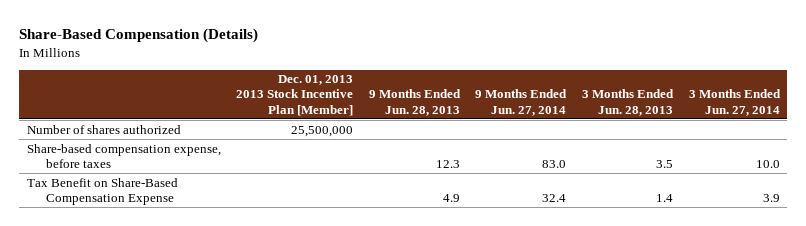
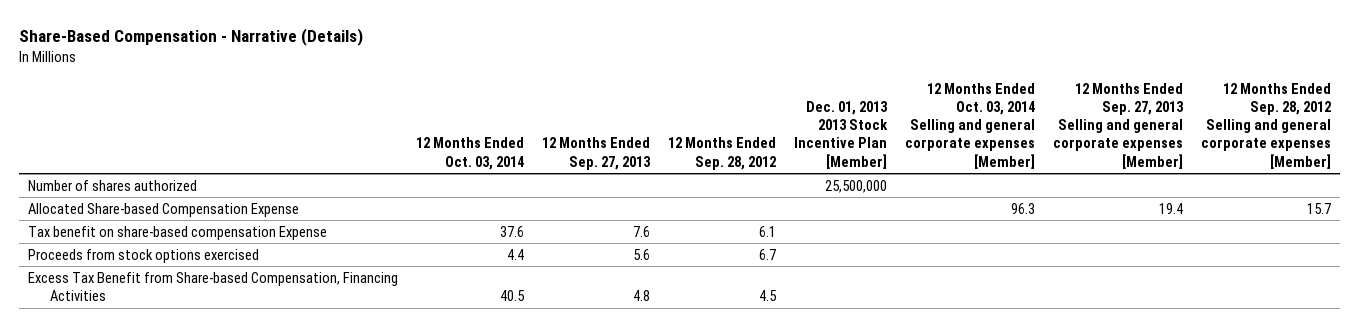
- Share-Based Compensation (Details)
+ Share-Based Compensation - Narrative (Details)
- | Dec. 01, 2013 2013 Stock Incentive Plan [Member] | 9 Months Ended Jun. 28, 2013 | 9 Months Ended Jun. 27, 2014 | 3 Months Ended Jun. 28, 2013 | 3 Months Ended Jun. 27, 2014
+ | 12 Months Ended Oct. 03, 2014 | 12 Months Ended Sep. 27, 2013 | 12 Months Ended Sep. 28, 2012 | Dec. 01, 2013 2013 Stock Incentive Plan [Member] | 12 Months Ended Oct. 03, 2014 Selling and general corporate expenses [Member] | 12 Months Ended Sep. 27, 2013 Selling and general corporate expenses [Member] | 12 Months Ended Sep. 28, 2012 Selling and general corporate expenses [Member]
- Share-based compensation expense, before taxes | | 12.3 | 83.0 | 3.5 | 10.0
- Tax Benefit on Share-Based Compensation Expense | | 4.9 | 32.4 | 1.4 | 3.9
+ Allocated Share-based Compensation Expense | | | | | 96.3 | 19.4 | 15.7
+ Tax benefit on share-based compensation Expense | 37.6 | 7.6 | 6.1 | | | |
+ Proceeds from stock options exercised | 4.4 | 5.6 | 6.7 | | | |
+ Excess Tax Benefit from Share-based Compensation, Financing Activities | 40.5 | 4.8 | 4.5 | | | |

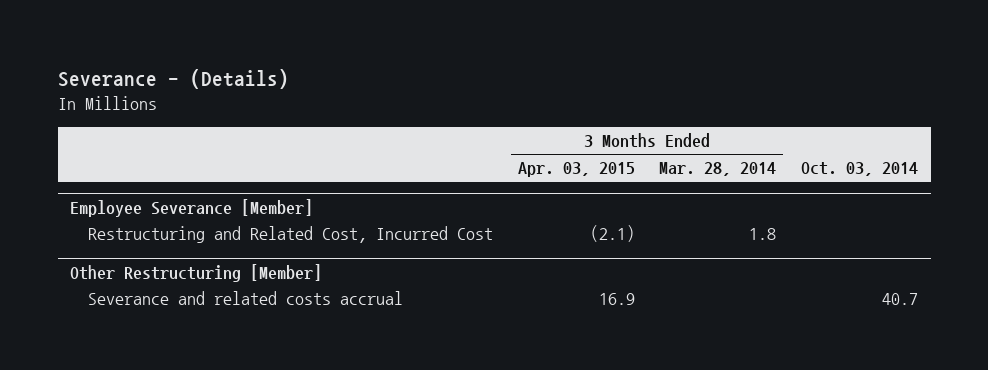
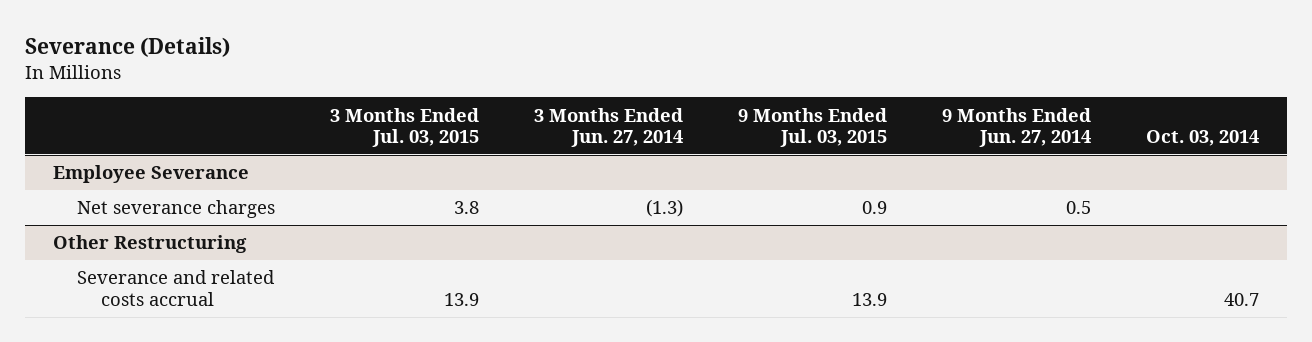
- Severance - (Details)
+ Severance (Details)
- | 3 Months Ended Apr. 03, 2015 | 3 Months Ended Mar. 28, 2014 | Oct. 03, 2014
+ | 3 Months Ended Jul. 03, 2015 | 3 Months Ended Jun. 27, 2014 | 9 Months Ended Jul. 03, 2015 | 9 Months Ended Jun. 27, 2014 | Oct. 03, 2014
- Employee Severance [Member]
- Restructuring and Related Cost, Incurred Cost | (2.1) | 1.8 |
- Other Restructuring [Member]
+ Employee Severance
+ Net severance charges | 3.8 | (1.3) | 0.9 | 0.5 |
+ Other Restructuring

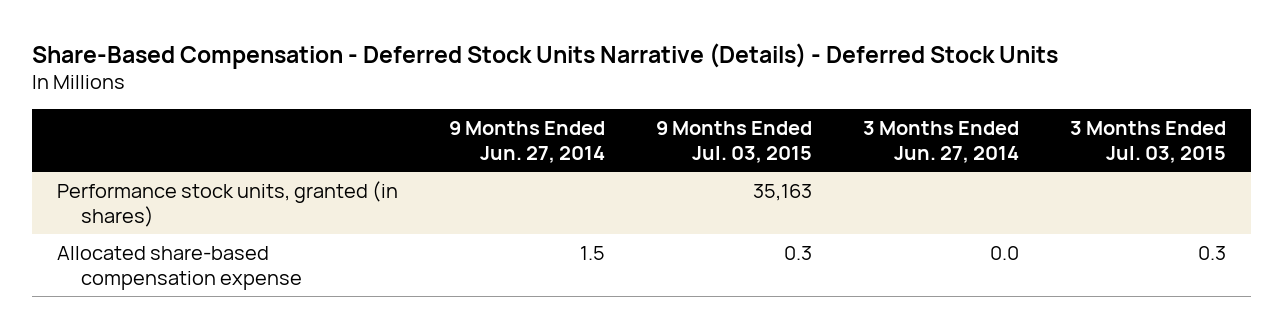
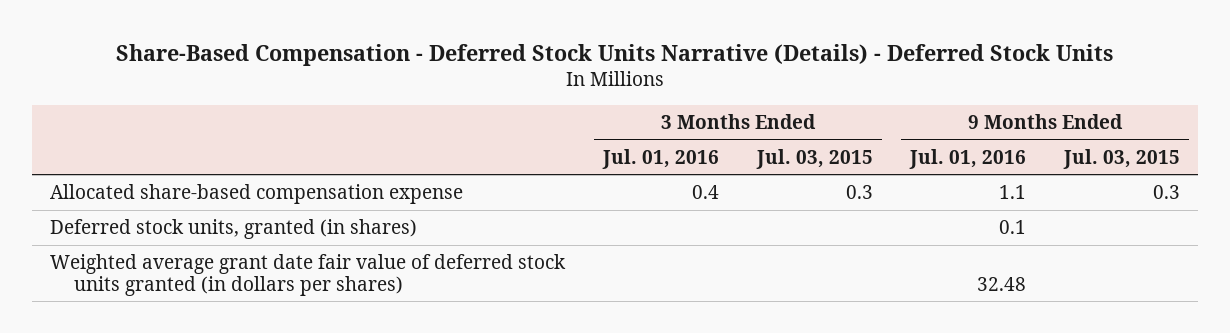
- | 9 Months Ended Jun. 27, 2014 | 9 Months Ended Jul. 03, 2015 | 3 Months Ended Jun. 27, 2014 | 3 Months Ended Jul. 03, 2015
+ | 3 Months Ended Jul. 01, 2016 | 3 Months Ended Jul. 03, 2015 | 9 Months Ended Jul. 01, 2016 | 9 Months Ended Jul. 03, 2015
- Performance stock units, granted (in shares) | | 35,163 | |
+ Deferred stock units, granted (in shares) | | | 0.1 |
+ Weighted average grant date fair value of deferred stock units granted (in dollars per shares) | | | 32.48 |

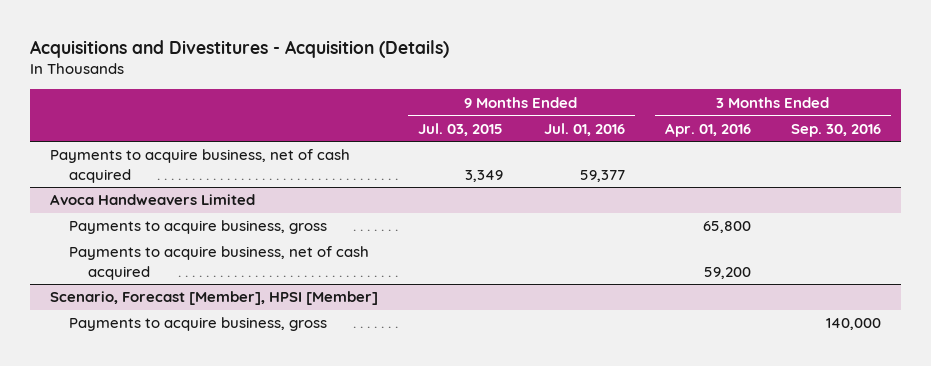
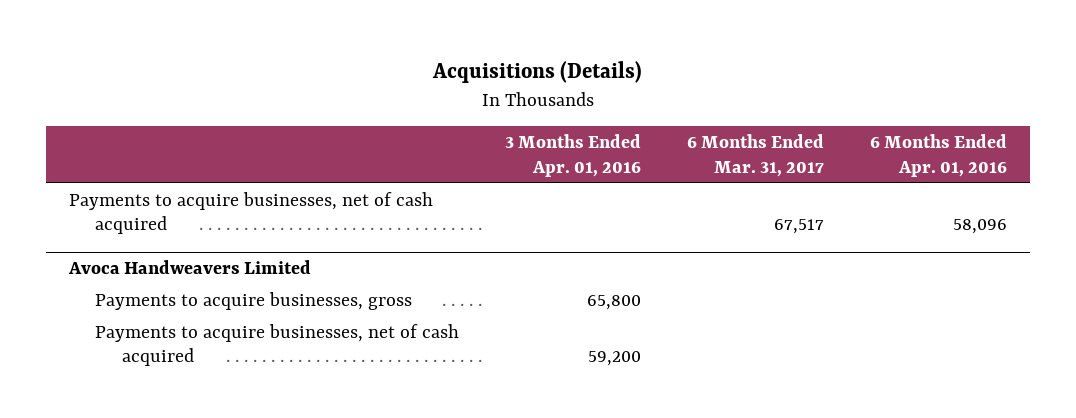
- Acquisitions and Divestitures - Acquisition (Details)
+ Acquisitions (Details)
- | 9 Months Ended Jul. 03, 2015 | 9 Months Ended Jul. 01, 2016 | 3 Months Ended Apr. 01, 2016 | 3 Months Ended Sep. 30, 2016
+ | 3 Months Ended Apr. 01, 2016 | 6 Months Ended Mar. 31, 2017 | 6 Months Ended Apr. 01, 2016
- Payments to acquire business, net of cash acquired | 3,349 | 59,377 | |
+ Payments to acquire businesses, net of cash acquired | | 67,517 | 58,096
@ Avoca Handweavers Limited
- Payments to acquire business, gross | | | 65,800 |
- Payments to acquire business, net of cash acquired | | | 59,200 |
- Scenario, Forecast [Member], HPSI [Member]
- Payments to acquire business, gross | | | | 140,000
@ Avoca Handweavers Limited
+ Payments to acquire businesses, gross | 65,800 | |
+ Payments to acquire businesses, net of cash acquired | 59,200 | |

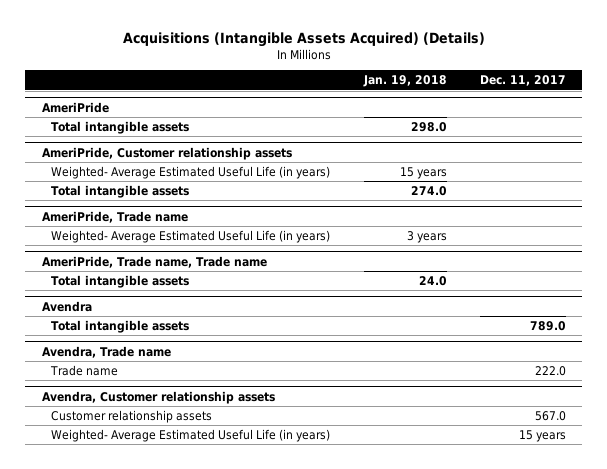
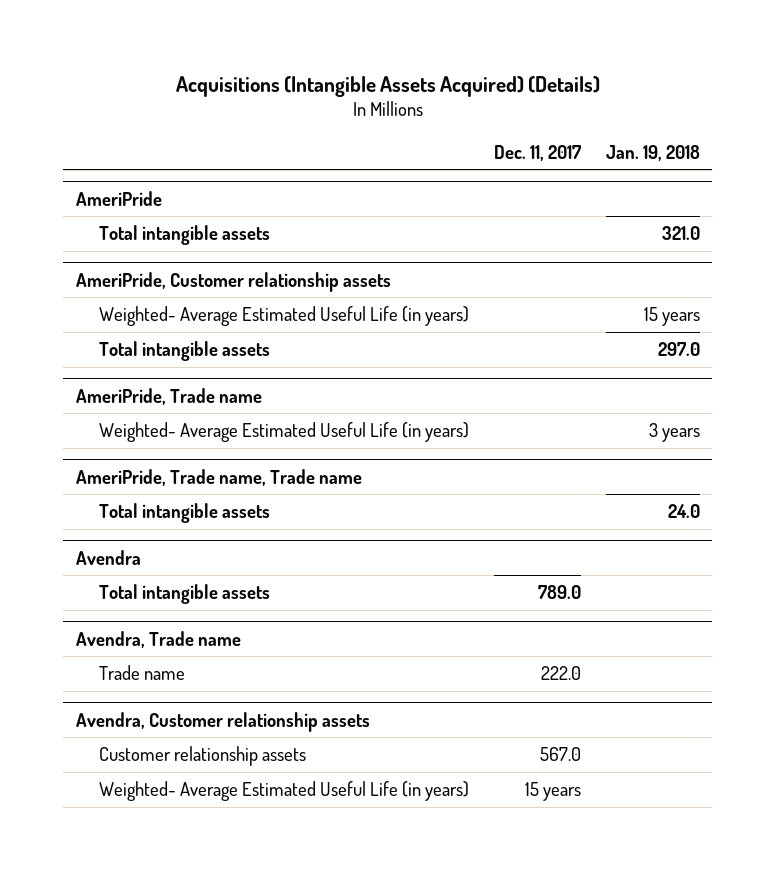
- | Jan. 19, 2018 | Dec. 11, 2017
+ | Dec. 11, 2017 | Jan. 19, 2018
@ AmeriPride
- Total intangible assets | 298.0 |
+ Total intangible assets | | 321.0
@ AmeriPride, Customer relationship assets
- Total intangible assets | 274.0 |
+ Total intangible assets | | 297.0

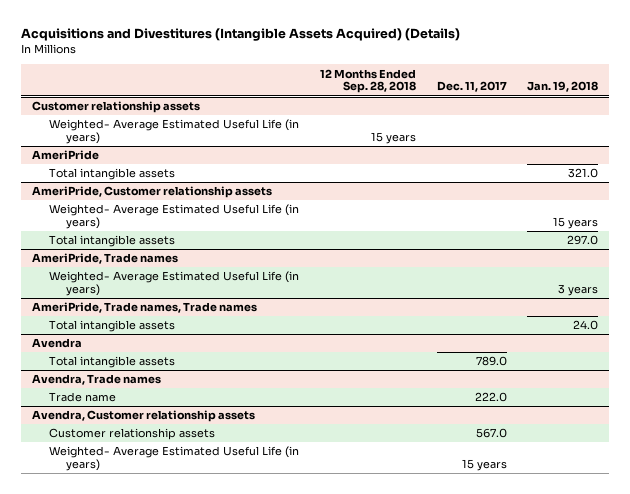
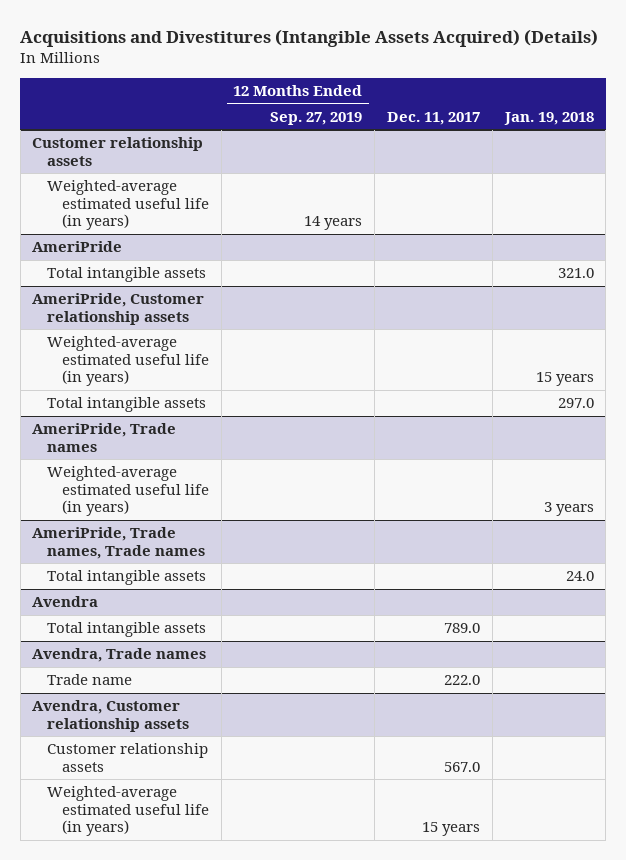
- | 12 Months Ended Sep. 28, 2018 | Dec. 11, 2017 | Jan. 19, 2018
+ | 12 Months Ended Sep. 27, 2019 | Dec. 11, 2017 | Jan. 19, 2018
@ Customer relationship assets
- Weighted- Average Estimated Useful Life (in years) | 15 years | |
+ Weighted-average estimated useful life (in years) | 14 years | |
@ AmeriPride, Customer relationship assets
- Weighted- Average Estimated Useful Life (in years) | | | 15 years
+ Weighted-average estimated useful life (in years) | | | 15 years
@ AmeriPride, Trade names
- Weighted- Average Estimated Useful Life (in years) | | | 3 years
+ Weighted-average estimated useful life (in years) | | | 3 years
@ Avendra, Customer relationship assets
- Weighted- Average Estimated Useful Life (in years) | | 15 years |
+ Weighted-average estimated useful life (in years) | | 15 years |

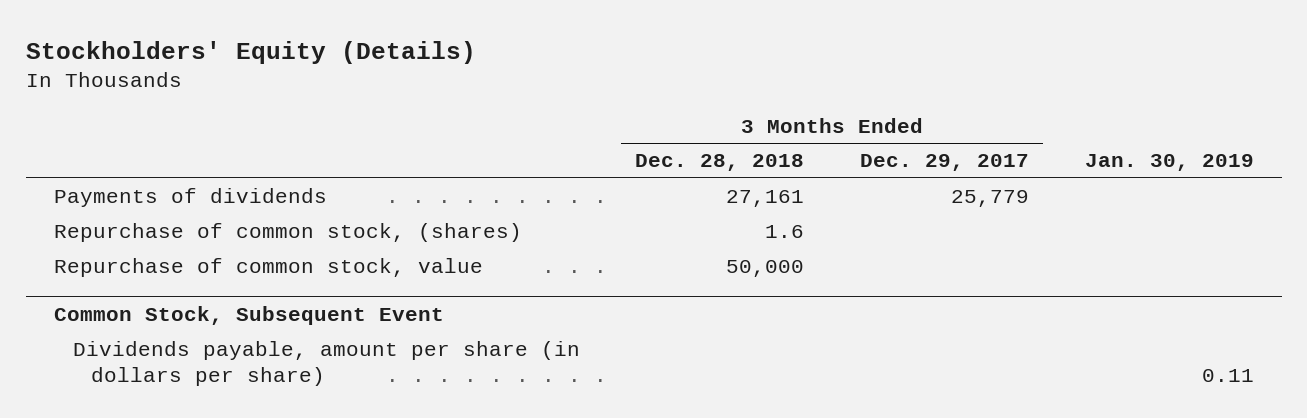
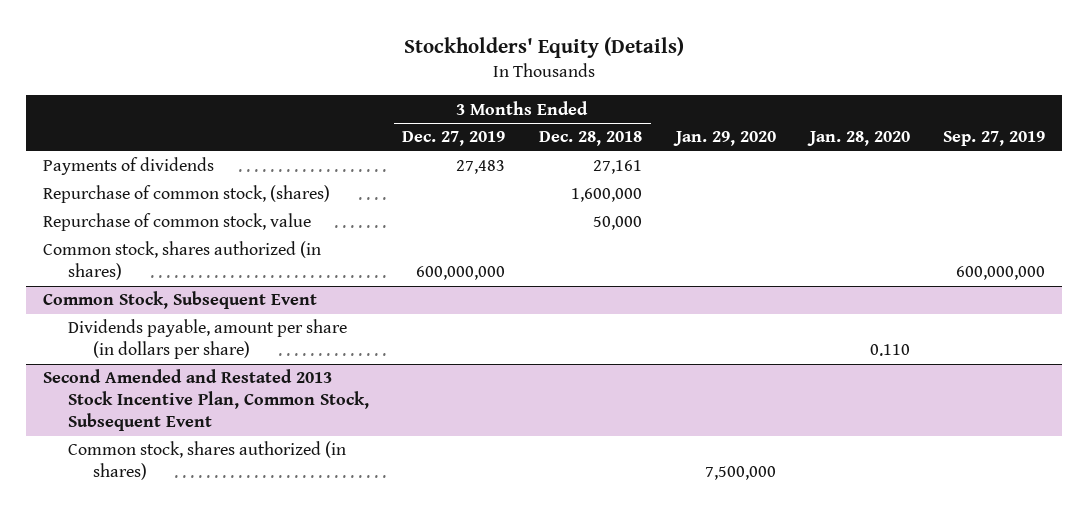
- | 3 Months Ended Dec. 28, 2018 | 3 Months Ended Dec. 29, 2017 | Jan. 30, 2019
+ | 3 Months Ended Dec. 27, 2019 | 3 Months Ended Dec. 28, 2018 | Jan. 29, 2020 | Jan. 28, 2020 | Sep. 27, 2019
- Repurchase of common stock, (shares) | 1.6 | |
+ Repurchase of common stock, (shares) | | 1,600,000 | | |
+ Common stock, shares authorized (in shares) | 600,000,000 | | | | 600,000,000
+ Second Amended and Restated 2013 Stock Incentive Plan, Common Stock, Subsequent Event
+ Common stock, shares authorized (in shares) | | | 7,500,000 | |

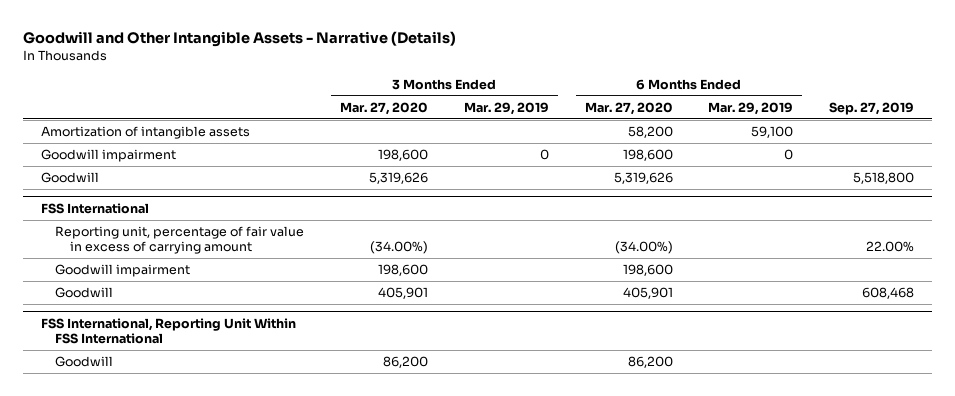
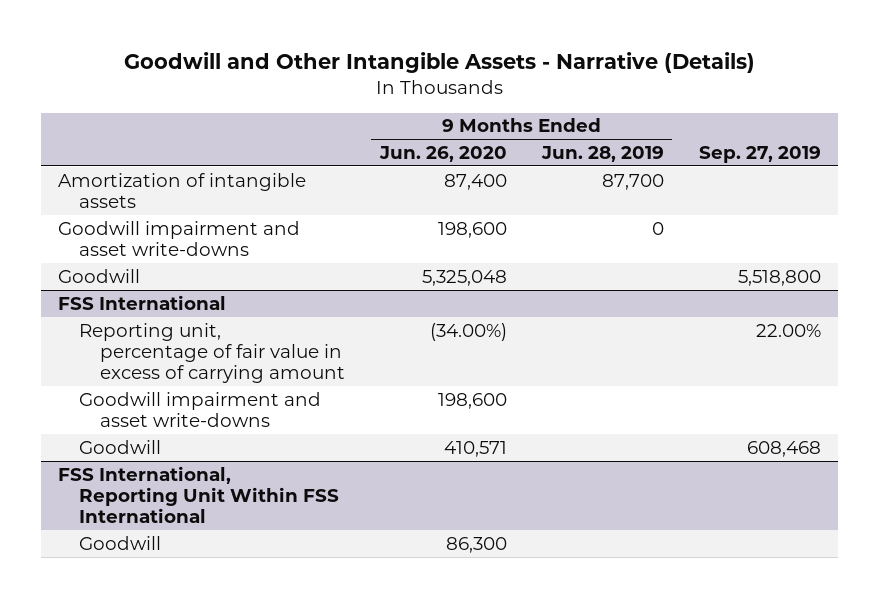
- | 3 Months Ended Mar. 27, 2020 | 3 Months Ended Mar. 29, 2019 | 6 Months Ended Mar. 27, 2020 | 6 Months Ended Mar. 29, 2019 | Sep. 27, 2019
+ | 9 Months Ended Jun. 26, 2020 | 9 Months Ended Jun. 28, 2019 | Sep. 27, 2019
- Goodwill impairment | 198,600 | 0 | 198,600 | 0 |
+ Goodwill impairment and asset write-downs | 198,600 | 0 |
@ FSS International
- Goodwill impairment | 198,600 | | 198,600 | |
+ Goodwill impairment and asset write-downs | 198,600 | |

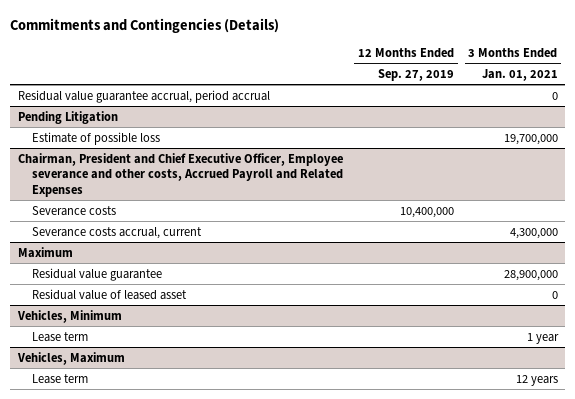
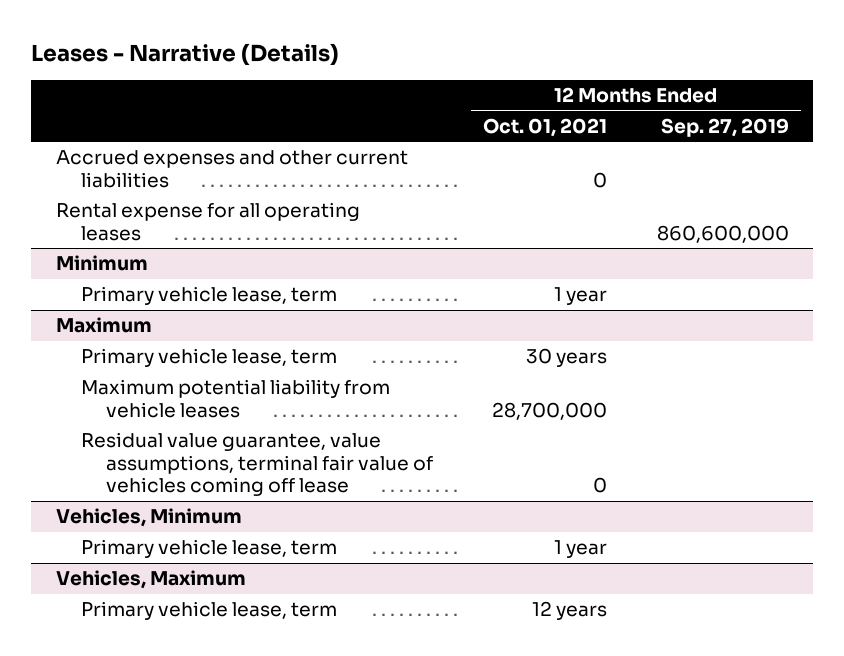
- Commitments and Contingencies (Details)
+ Leases - Narrative (Details)
- | 12 Months Ended Sep. 27, 2019 | 3 Months Ended Jan. 01, 2021
+ | 12 Months Ended Oct. 01, 2021 | 12 Months Ended Sep. 27, 2019
- Residual value guarantee accrual, period accrual | | 0
- Pending Litigation
- Estimate of possible loss | | 19,700,000
- Chairman, President and Chief Executive Officer, Employee severance and other costs, Accrued Payroll and Related Expenses
- Severance costs | 10,400,000 |
- Severance costs accrual, current | | 4,300,000
+ Accrued expenses and other current liabilities | 0 |
+ Rental expense for all operating leases | | 860,600,000
+ Minimum
+ Primary vehicle lease, term | 1 year |
@ Maximum
- Residual value guarantee | | 28,900,000
- Residual value of leased asset | | 0
+ Primary vehicle lease, term | 30 years |
+ Maximum potential liability from vehicle leases | 28,700,000 |
+ Residual value guarantee, value assumptions, terminal fair value of vehicles coming off lease | 0 |
@ Vehicles, Minimum
- Lease term | | 1 year
+ Primary vehicle lease, term | 1 year |
@ Vehicles, Maximum
- Lease term | | 12 years
+ Primary vehicle lease, term | 12 years |

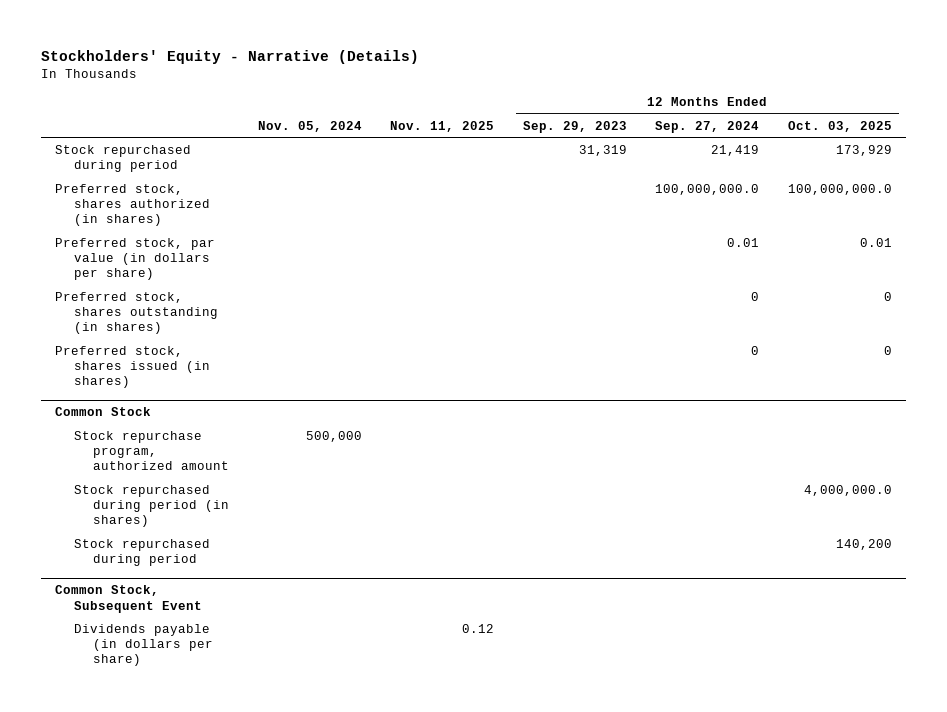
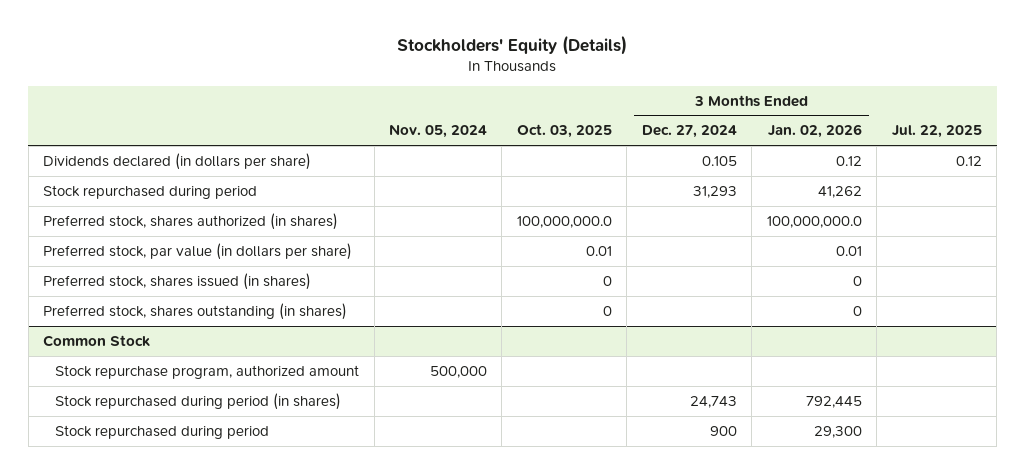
- Stockholders' Equity - Narrative (Details)
+ Stockholders' Equity (Details)
- | Nov. 05, 2024 | Nov. 11, 2025 | 12 Months Ended Sep. 29, 2023 | 12 Months Ended Sep. 27, 2024 | 12 Months Ended Oct. 03, 2025
+ | Nov. 05, 2024 | Oct. 03, 2025 | 3 Months Ended Dec. 27, 2024 | 3 Months Ended Jan. 02, 2026 | Jul. 22, 2025
+ Dividends declared (in dollars per share) | | | 0.105 | 0.12 | 0.12
moved down: Preferred stock, shares outstanding (in shares) | | 0 | | 0 |
- Common Stock, Subsequent Event
- Dividends payable (in dollars per share) | | 0.12 | | |

